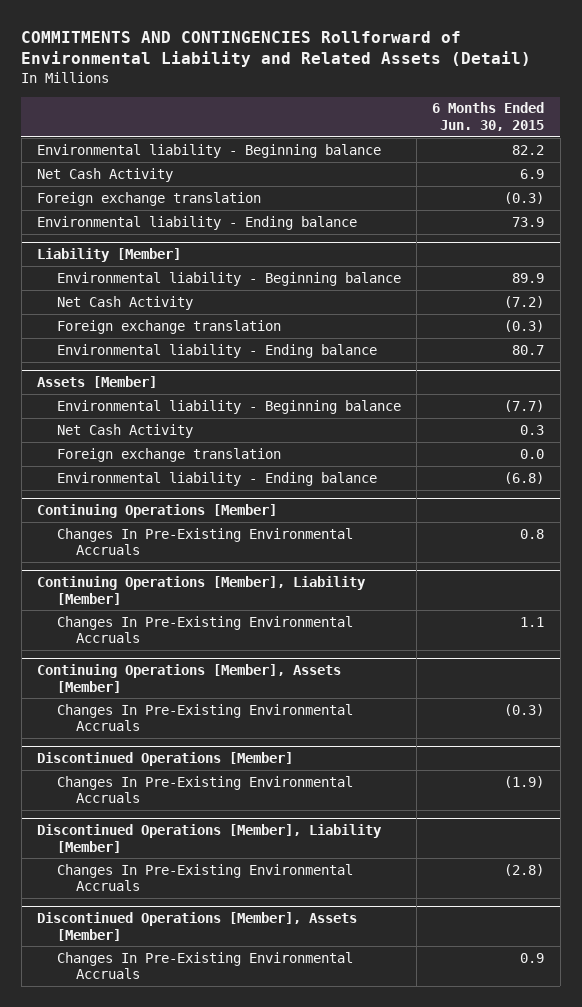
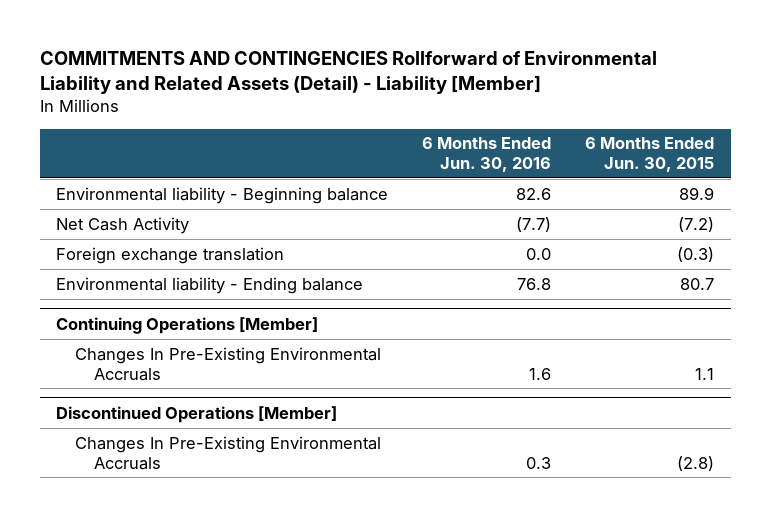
- COMMITMENTS AND CONTINGENCIES Rollforward of Environmental Liability and Related Assets (Detail)
+ COMMITMENTS AND CONTINGENCIES Rollforward of Environmental Liability and Related Assets (Detail) - Liability [Member]
- | 6 Months Ended Jun. 30, 2015
+ | 6 Months Ended Jun. 30, 2016 | 6 Months Ended Jun. 30, 2015
- Environmental liability - Beginning balance | 82.2
- Net Cash Activity | 6.9
- Foreign exchange translation | (0.3)
- Environmental liability - Ending balance | 73.9
- Liability [Member]
- Assets [Member]
- Environmental liability - Beginning balance | (7.7)
- Net Cash Activity | 0.3
- Foreign exchange translation | 0.0
- Environmental liability - Ending balance | (6.8)
@ Continuing Operations [Member]
- Changes In Pre-Existing Environmental Accruals | 0.8
- Continuing Operations [Member], Liability [Member]
- Continuing Operations [Member], Assets [Member]
- Changes In Pre-Existing Environmental Accruals | (0.3)
@ Discontinued Operations [Member]
- Changes In Pre-Existing Environmental Accruals | (1.9)
- Discontinued Operations [Member], Liability [Member]
- Discontinued Operations [Member], Assets [Member]
- Changes In Pre-Existing Environmental Accruals | 0.9

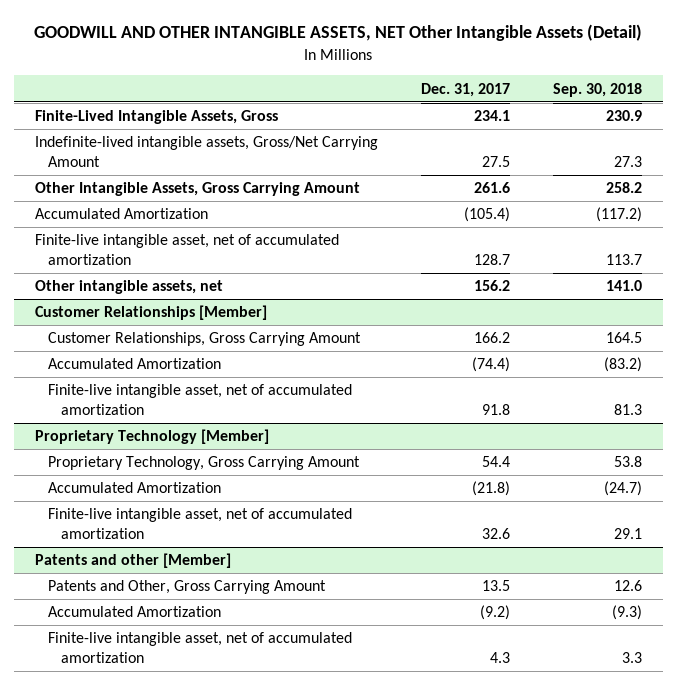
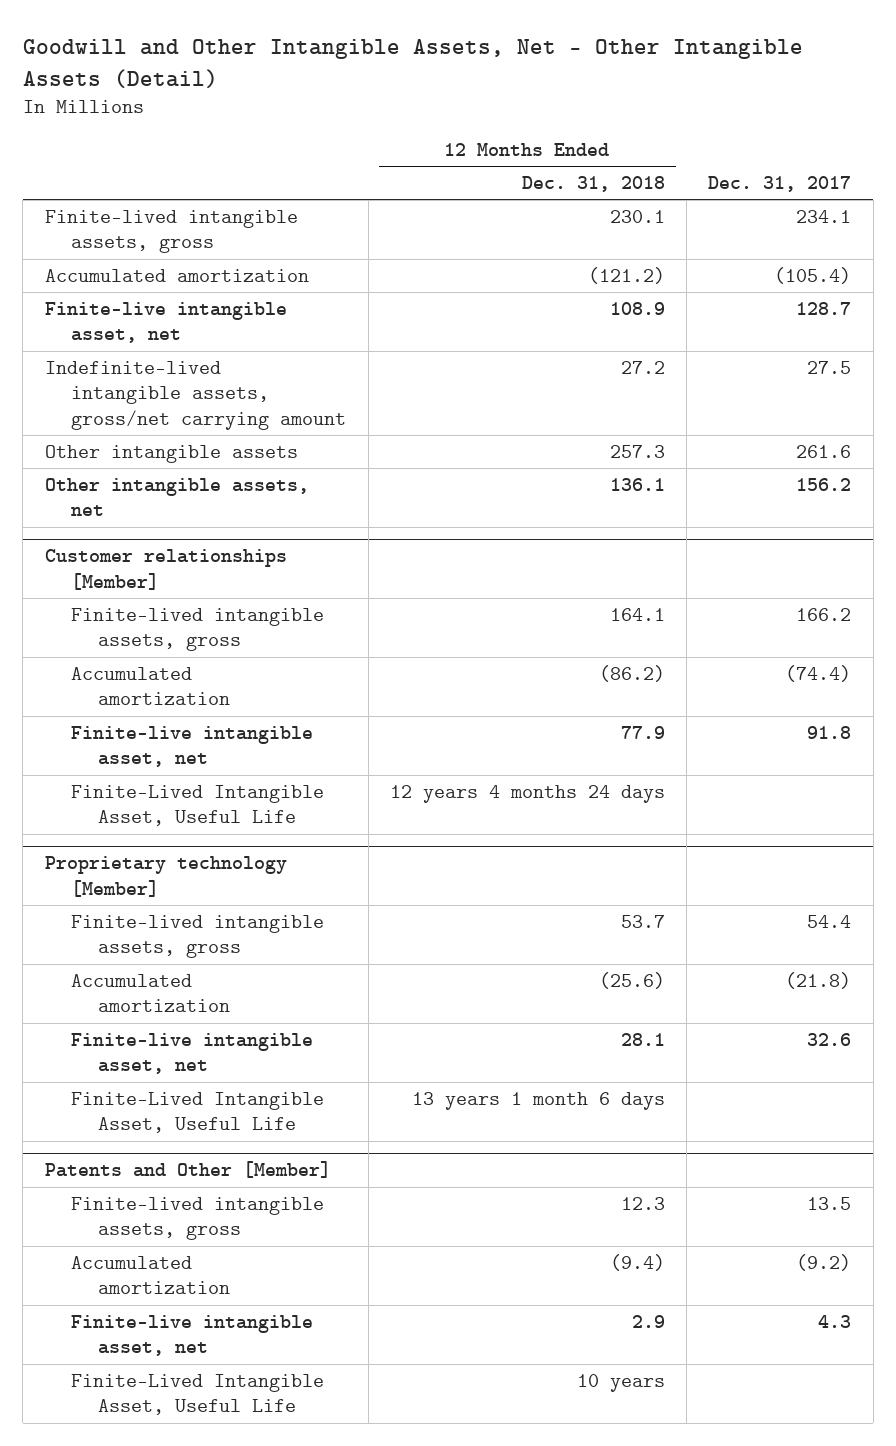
- GOODWILL AND OTHER INTANGIBLE ASSETS, NET Other Intangible Assets (Detail)
+ Goodwill and Other Intangible Assets, Net - Other Intangible Assets (Detail)
- | Dec. 31, 2017 | Sep. 30, 2018
+ | 12 Months Ended Dec. 31, 2018 | Dec. 31, 2017
- Finite-Lived Intangible Assets, Gross | 234.1 | 230.9
- Indefinite-lived intangible assets, Gross/Net Carrying Amount | 27.5 | 27.3
- Other Intangible Assets, Gross Carrying Amount | 261.6 | 258.2
- Accumulated Amortization | (105.4) | (117.2)
- Finite-live intangible asset, net of accumulated amortization | 128.7 | 113.7
+ Finite-lived intangible assets, gross | 230.1 | 234.1
+ Accumulated amortization | (121.2) | (105.4)
+ Finite-live intangible asset, net | 108.9 | 128.7
+ Indefinite-lived intangible assets, gross/net carrying amount | 27.2 | 27.5
+ Other intangible assets | 257.3 | 261.6
- Customer Relationships [Member]
- Customer Relationships, Gross Carrying Amount | 166.2 | 164.5
- Accumulated Amortization | (74.4) | (83.2)
- Finite-live intangible asset, net of accumulated amortization | 91.8 | 81.3
- Proprietary Technology [Member]
- Proprietary Technology, Gross Carrying Amount | 54.4 | 53.8
- Accumulated Amortization | (21.8) | (24.7)
- Finite-live intangible asset, net of accumulated amortization | 32.6 | 29.1
- Patents and other [Member]
- Patents and Other, Gross Carrying Amount | 13.5 | 12.6
- Accumulated Amortization | (9.2) | (9.3)
- Finite-live intangible asset, net of accumulated amortization | 4.3 | 3.3
+ Customer relationships [Member]
+ Finite-lived intangible assets, gross | 164.1 | 166.2
+ Accumulated amortization | (86.2) | (74.4)
+ Finite-live intangible asset, net | 77.9 | 91.8
+ Finite-Lived Intangible Asset, Useful Life | 12 years 4 months 24 days |
+ Proprietary technology [Member]
+ Finite-lived intangible assets, gross | 53.7 | 54.4
+ Accumulated amortization | (25.6) | (21.8)
+ Finite-live intangible asset, net | 28.1 | 32.6
+ Finite-Lived Intangible Asset, Useful Life | 13 years 1 month 6 days |
+ Patents and Other [Member]
+ Finite-lived intangible assets, gross | 12.3 | 13.5
+ Accumulated amortization | (9.4) | (9.2)
+ Finite-live intangible asset, net | 2.9 | 4.3
+ Finite-Lived Intangible Asset, Useful Life | 10 years |

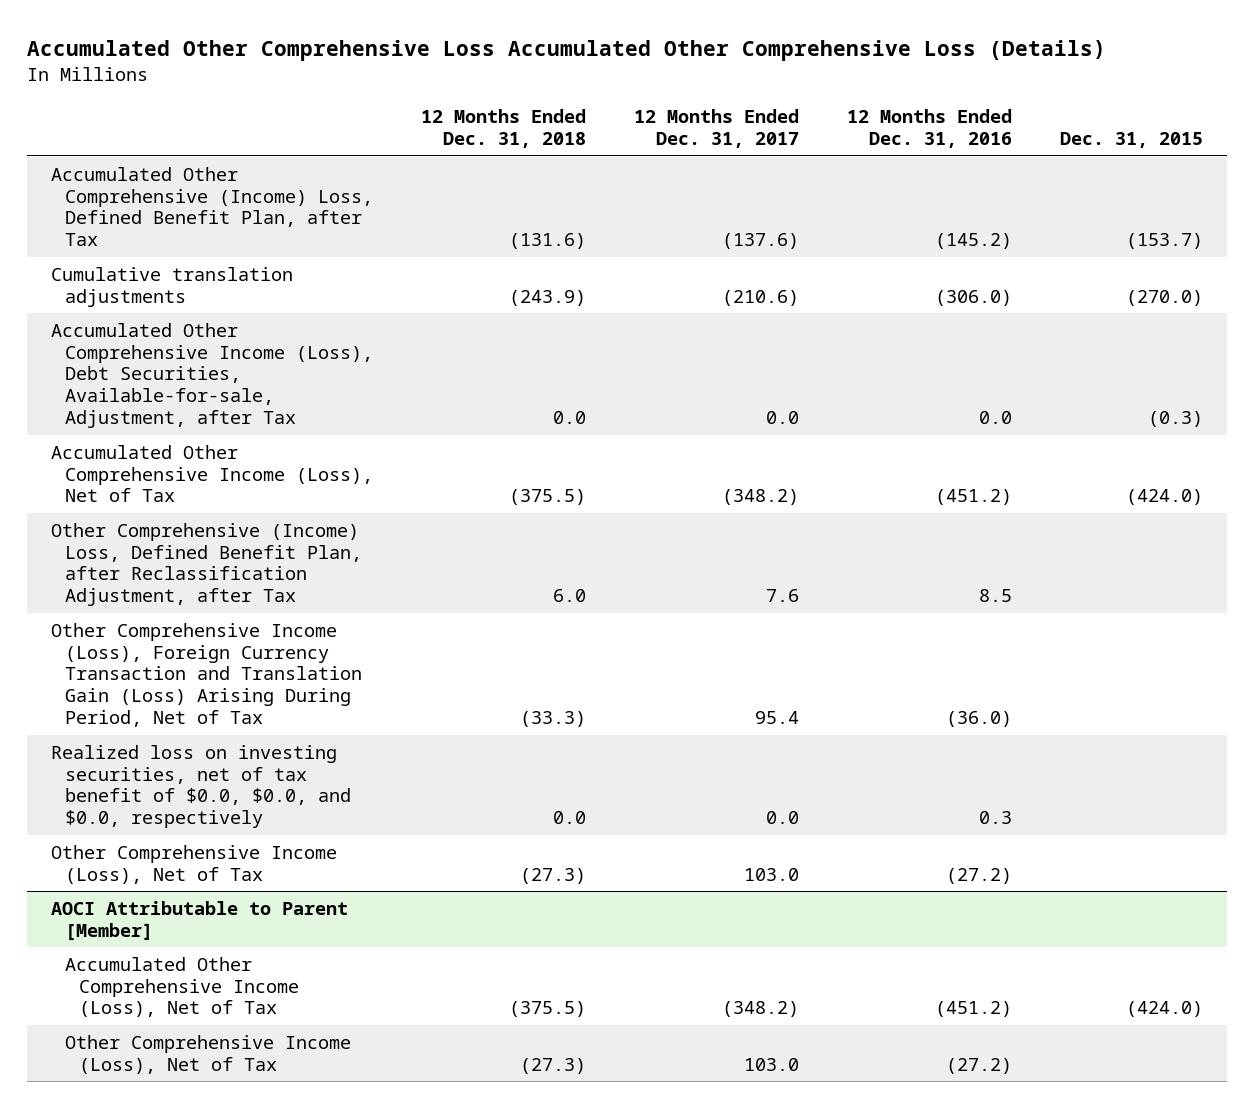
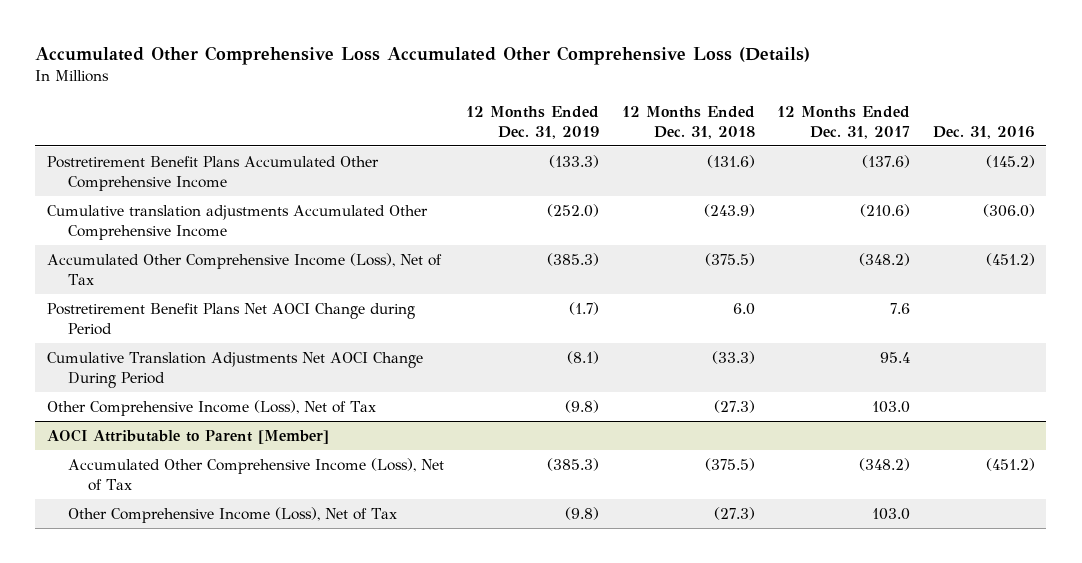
- | 12 Months Ended Dec. 31, 2018 | 12 Months Ended Dec. 31, 2017 | 12 Months Ended Dec. 31, 2016 | Dec. 31, 2015
+ | 12 Months Ended Dec. 31, 2019 | 12 Months Ended Dec. 31, 2018 | 12 Months Ended Dec. 31, 2017 | Dec. 31, 2016
- Accumulated Other Comprehensive (Income) Loss, Defined Benefit Plan, after Tax | (131.6) | (137.6) | (145.2) | (153.7)
- Cumulative translation adjustments | (243.9) | (210.6) | (306.0) | (270.0)
- Accumulated Other Comprehensive Income (Loss), Debt Securities, Available-for-sale, Adjustment, after Tax | 0.0 | 0.0 | 0.0 | (0.3)
+ Postretirement Benefit Plans Accumulated Other Comprehensive Income | (133.3) | (131.6) | (137.6) | (145.2)
+ Cumulative translation adjustments Accumulated Other Comprehensive Income | (252.0) | (243.9) | (210.6) | (306.0)
- Other Comprehensive (Income) Loss, Defined Benefit Plan, after Reclassification Adjustment, after Tax | 6.0 | 7.6 | 8.5 |
- Other Comprehensive Income (Loss), Foreign Currency Transaction and Translation Gain (Loss) Arising During Period, Net of Tax | (33.3) | 95.4 | (36.0) |
- Realized loss on investing securities, net of tax benefit of $0.0, $0.0, and $0.0, respectively | 0.0 | 0.0 | 0.3 |
+ Postretirement Benefit Plans Net AOCI Change during Period | (1.7) | 6.0 | 7.6 |
+ Cumulative Translation Adjustments Net AOCI Change During Period | (8.1) | (33.3) | 95.4 |

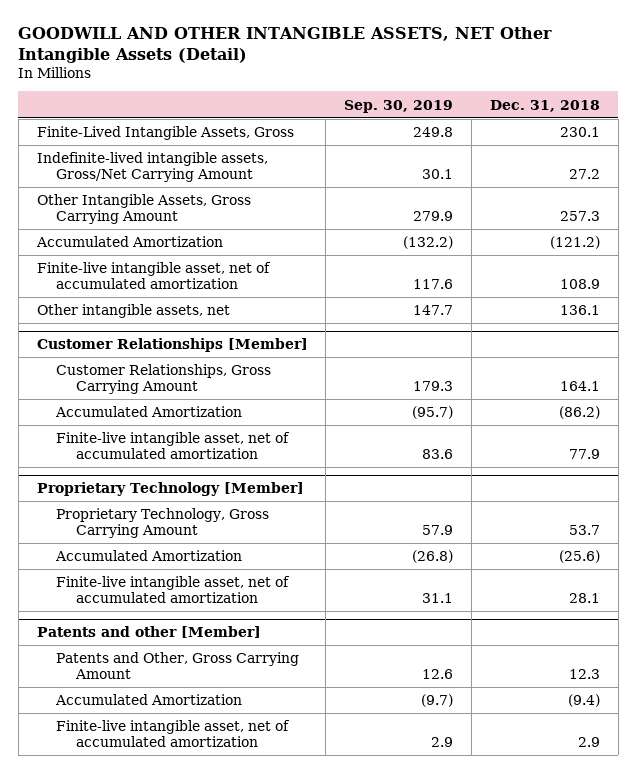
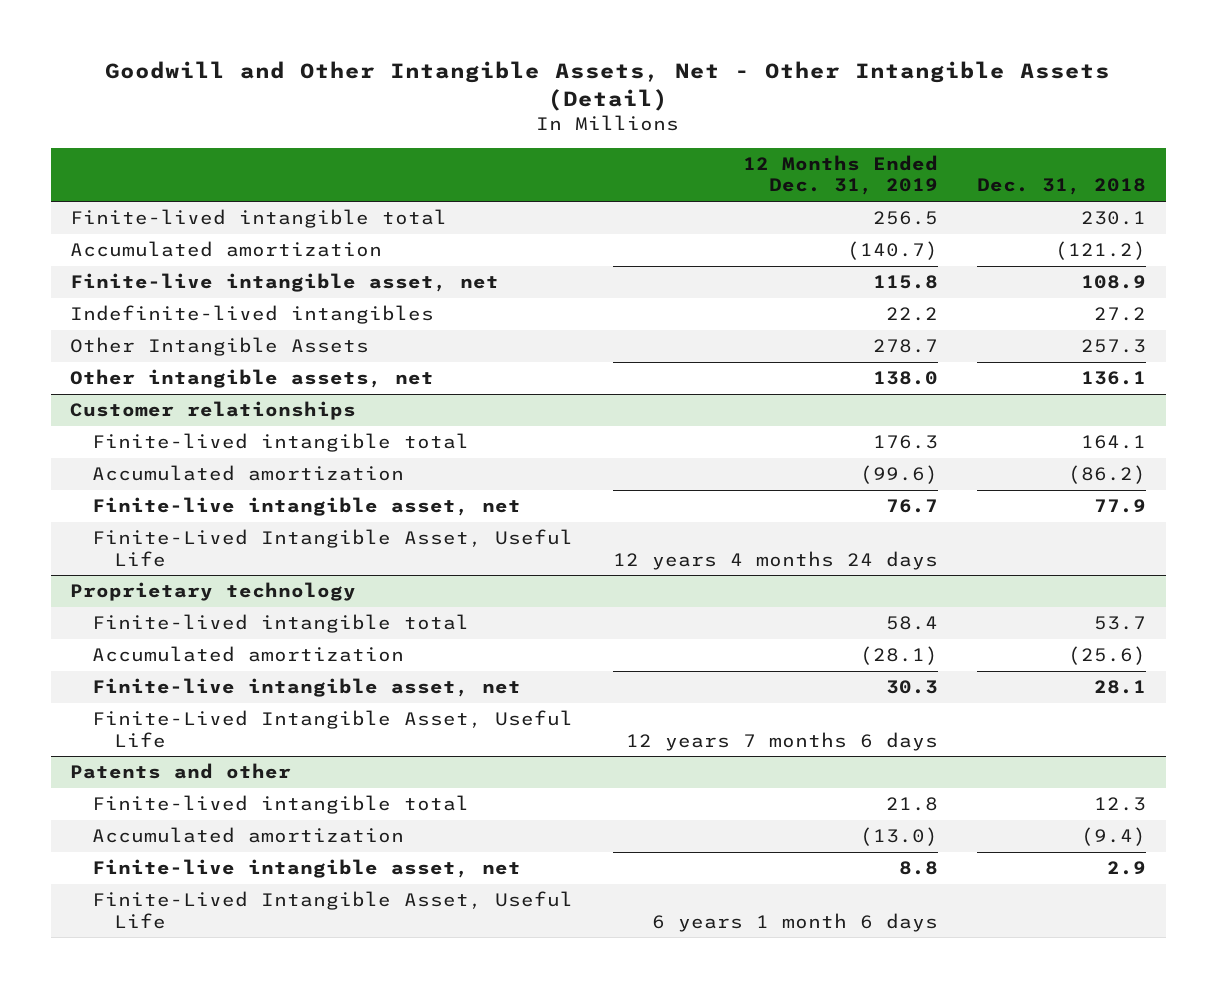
- GOODWILL AND OTHER INTANGIBLE ASSETS, NET Other Intangible Assets (Detail)
+ Goodwill and Other Intangible Assets, Net - Other Intangible Assets (Detail)
- | Sep. 30, 2019 | Dec. 31, 2018
+ | 12 Months Ended Dec. 31, 2019 | Dec. 31, 2018
- Finite-Lived Intangible Assets, Gross | 249.8 | 230.1
- Indefinite-lived intangible assets, Gross/Net Carrying Amount | 30.1 | 27.2
- Other Intangible Assets, Gross Carrying Amount | 279.9 | 257.3
- Accumulated Amortization | (132.2) | (121.2)
- Finite-live intangible asset, net of accumulated amortization | 117.6 | 108.9
+ Finite-lived intangible total | 256.5 | 230.1
+ Accumulated amortization | (140.7) | (121.2)
+ Finite-live intangible asset, net | 115.8 | 108.9
+ Indefinite-lived intangibles | 22.2 | 27.2
+ Other Intangible Assets | 278.7 | 257.3
- Customer Relationships [Member]
- Customer Relationships, Gross Carrying Amount | 179.3 | 164.1
- Accumulated Amortization | (95.7) | (86.2)
- Finite-live intangible asset, net of accumulated amortization | 83.6 | 77.9
- Proprietary Technology [Member]
- Proprietary Technology, Gross Carrying Amount | 57.9 | 53.7
- Accumulated Amortization | (26.8) | (25.6)
- Finite-live intangible asset, net of accumulated amortization | 31.1 | 28.1
- Patents and other [Member]
- Patents and Other, Gross Carrying Amount | 12.6 | 12.3
- Accumulated Amortization | (9.7) | (9.4)
- Finite-live intangible asset, net of accumulated amortization | 2.9 | 2.9
+ Customer relationships
+ Finite-lived intangible total | 176.3 | 164.1
+ Accumulated amortization | (99.6) | (86.2)
+ Finite-live intangible asset, net | 76.7 | 77.9
+ Finite-Lived Intangible Asset, Useful Life | 12 years 4 months 24 days |
+ Proprietary technology
+ Finite-lived intangible total | 58.4 | 53.7
+ Accumulated amortization | (28.1) | (25.6)
+ Finite-live intangible asset, net | 30.3 | 28.1
+ Finite-Lived Intangible Asset, Useful Life | 12 years 7 months 6 days |
+ Patents and other
+ Finite-lived intangible total | 21.8 | 12.3
+ Accumulated amortization | (13.0) | (9.4)
+ Finite-live intangible asset, net | 8.8 | 2.9
+ Finite-Lived Intangible Asset, Useful Life | 6 years 1 month 6 days |

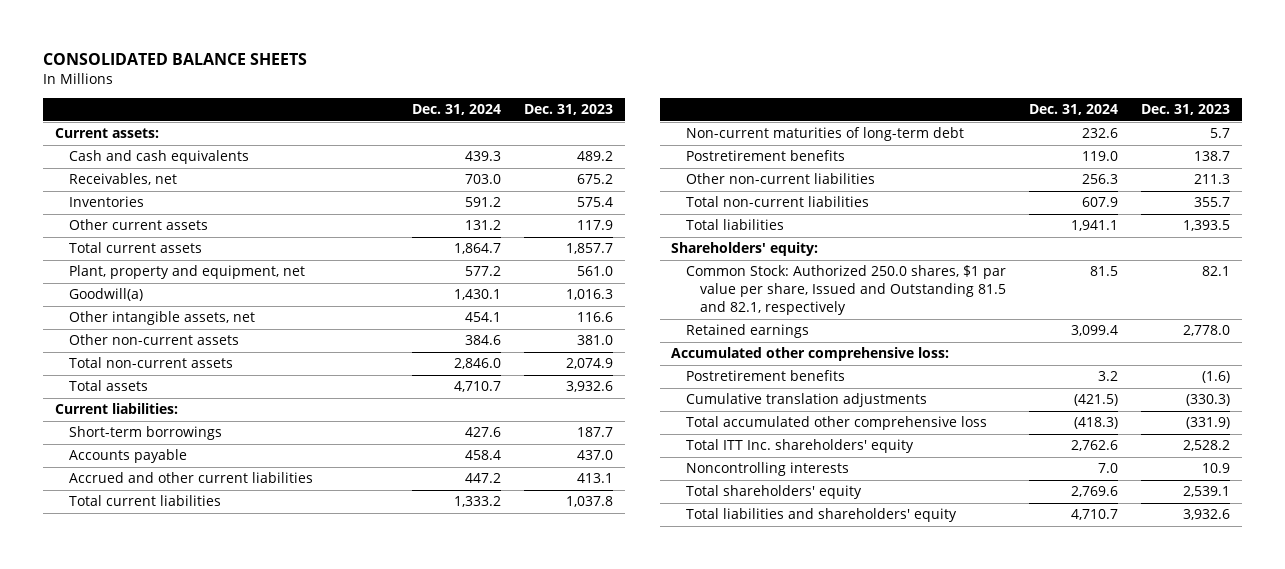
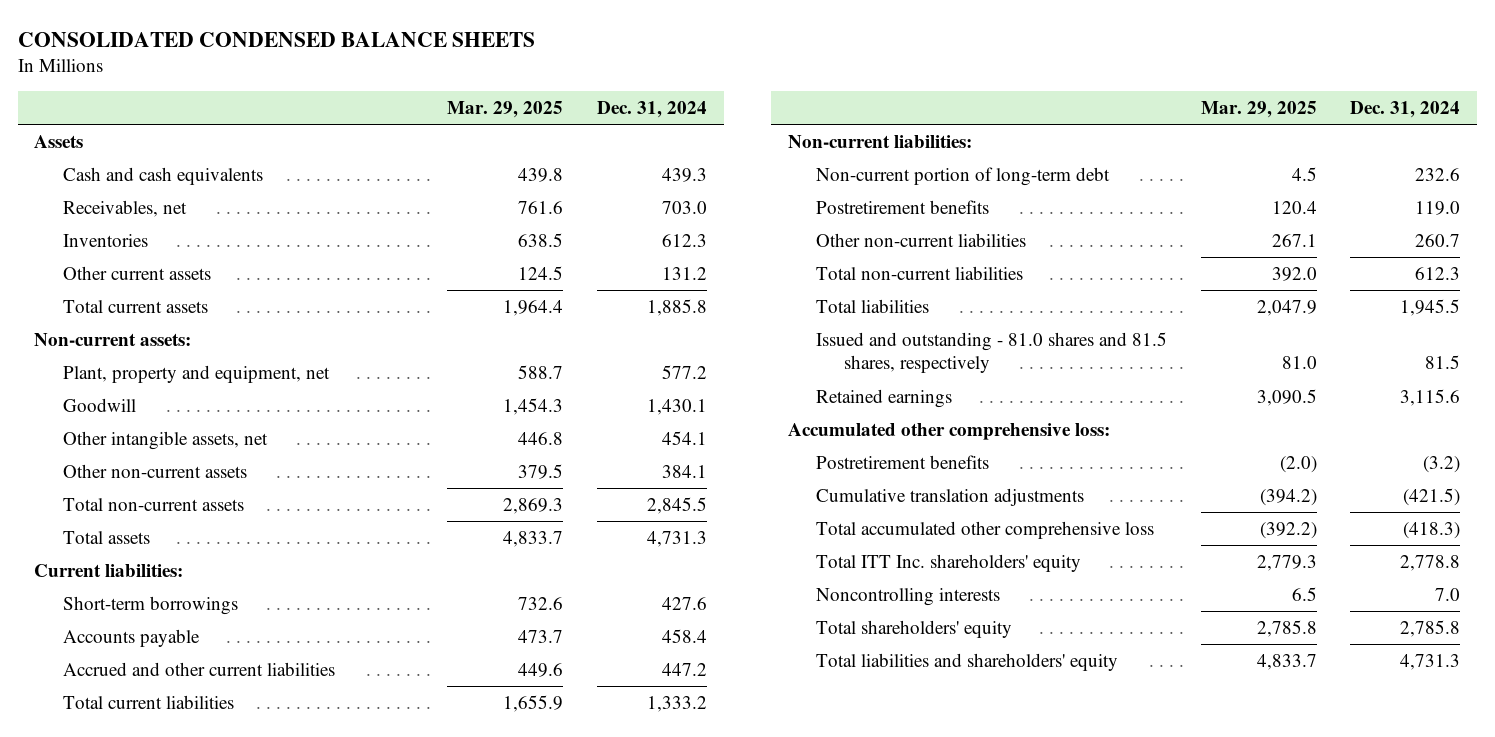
- CONSOLIDATED BALANCE SHEETS
+ CONSOLIDATED CONDENSED BALANCE SHEETS
- | Dec. 31, 2024 | Dec. 31, 2023
+ | Mar. 29, 2025 | Dec. 31, 2024
- Current assets:
+ Assets
- Inventories | 591.2 | 575.4
+ Inventories | 638.5 | 612.3
- Total current assets | 1,864.7 | 1,857.7
+ Total current assets | 1,964.4 | 1,885.8
+ Non-current assets:
- Goodwill(a) | 1,430.1 | 1,016.3
+ Goodwill | 1,454.3 | 1,430.1
- Other non-current assets | 384.6 | 381.0
- Total non-current assets | 2,846.0 | 2,074.9
- Total assets | 4,710.7 | 3,932.6
+ Other non-current assets | 379.5 | 384.1
+ Total non-current assets | 2,869.3 | 2,845.5
+ Total assets | 4,833.7 | 4,731.3
- Non-current maturities of long-term debt | 232.6 | 5.7
+ Non-current liabilities:
+ Non-current portion of long-term debt | 4.5 | 232.6
- Other non-current liabilities | 256.3 | 211.3
- Total non-current liabilities | 607.9 | 355.7
- Total liabilities | 1,941.1 | 1,393.5
- Shareholders' equity:
- Common Stock: Authorized 250.0 shares, $1 par value per share, Issued and Outstanding 81.5 and 82.1, respectively | 81.5 | 82.1
- Retained earnings | 3,099.4 | 2,778.0
+ Other non-current liabilities | 267.1 | 260.7
+ Total non-current liabilities | 392.0 | 612.3
+ Total liabilities | 2,047.9 | 1,945.5
+ Issued and outstanding - 81.0 shares and 81.5 shares, respectively | 81.0 | 81.5
+ Retained earnings | 3,090.5 | 3,115.6
- Postretirement benefits | 3.2 | (1.6)
+ Postretirement benefits | (2.0) | (3.2)
- Total ITT Inc. shareholders' equity | 2,762.6 | 2,528.2
+ Total ITT Inc. shareholders' equity | 2,779.3 | 2,778.8
- Total shareholders' equity | 2,769.6 | 2,539.1
- Total liabilities and shareholders' equity | 4,710.7 | 3,932.6
+ Total shareholders' equity | 2,785.8 | 2,785.8
+ Total liabilities and shareholders' equity | 4,833.7 | 4,731.3

